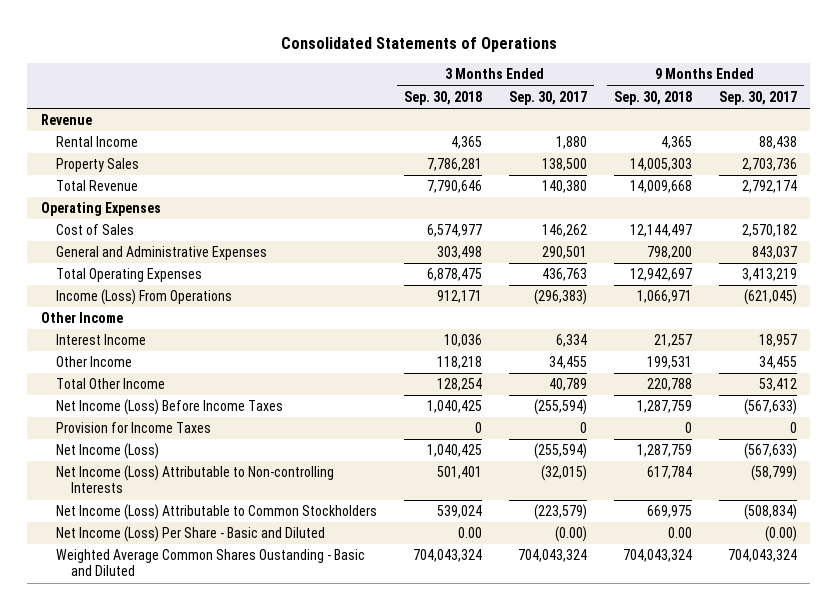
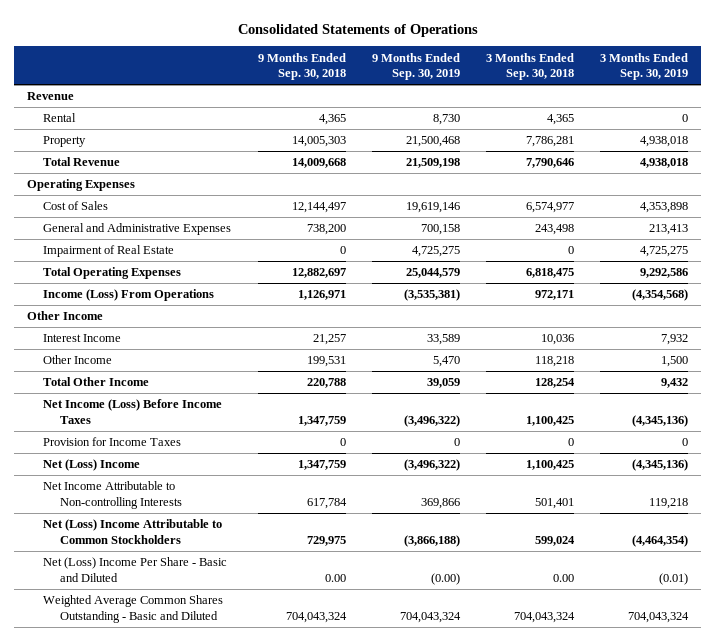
- | 3 Months Ended Sep. 30, 2018 | 3 Months Ended Sep. 30, 2017 | 9 Months Ended Sep. 30, 2018 | 9 Months Ended Sep. 30, 2017
+ | 9 Months Ended Sep. 30, 2018 | 9 Months Ended Sep. 30, 2019 | 3 Months Ended Sep. 30, 2018 | 3 Months Ended Sep. 30, 2019
- Rental Income | 4,365 | 1,880 | 4,365 | 88,438
- Property Sales | 7,786,281 | 138,500 | 14,005,303 | 2,703,736
+ Rental | 4,365 | 8,730 | 4,365 | 0
+ Property | 14,005,303 | 21,500,468 | 7,786,281 | 4,938,018
- General and Administrative Expenses | 303,498 | 290,501 | 798,200 | 843,037
- Total Operating Expenses | 6,878,475 | 436,763 | 12,942,697 | 3,413,219
- Income (Loss) From Operations | 912,171 | (296,383) | 1,066,971 | (621,045)
+ General and Administrative Expenses | 738,200 | 700,158 | 243,498 | 213,413
+ Impairment of Real Estate | 0 | 4,725,275 | 0 | 4,725,275
+ Total Operating Expenses | 12,882,697 | 25,044,579 | 6,818,475 | 9,292,586
+ Income (Loss) From Operations | 1,126,971 | (3,535,381) | 972,171 | (4,354,568)
- Net Income (Loss) Before Income Taxes | 1,040,425 | (255,594) | 1,287,759 | (567,633)
+ Net Income (Loss) Before Income Taxes | 1,347,759 | (3,496,322) | 1,100,425 | (4,345,136)
- Net Income (Loss) | 1,040,425 | (255,594) | 1,287,759 | (567,633)
- Net Income (Loss) Attributable to Non-controlling Interests | 501,401 | (32,015) | 617,784 | (58,799)
- Net Income (Loss) Attributable to Common Stockholders | 539,024 | (223,579) | 669,975 | (508,834)
- Net Income (Loss) Per Share - Basic and Diluted | 0.00 | (0.00) | 0.00 | (0.00)
- Weighted Average Common Shares Oustanding - Basic and Diluted | 704,043,324 | 704,043,324 | 704,043,324 | 704,043,324
+ Net (Loss) Income | 1,347,759 | (3,496,322) | 1,100,425 | (4,345,136)
+ Net Income Attributable to Non-controlling Interests | 617,784 | 369,866 | 501,401 | 119,218
+ Net (Loss) Income Attributable to Common Stockholders | 729,975 | (3,866,188) | 599,024 | (4,464,354)
+ Net (Loss) Income Per Share - Basic and Diluted | 0.00 | (0.00) | 0.00 | (0.01)
+ Weighted Average Common Shares Outstanding - Basic and Diluted | 704,043,324 | 704,043,324 | 704,043,324 | 704,043,324

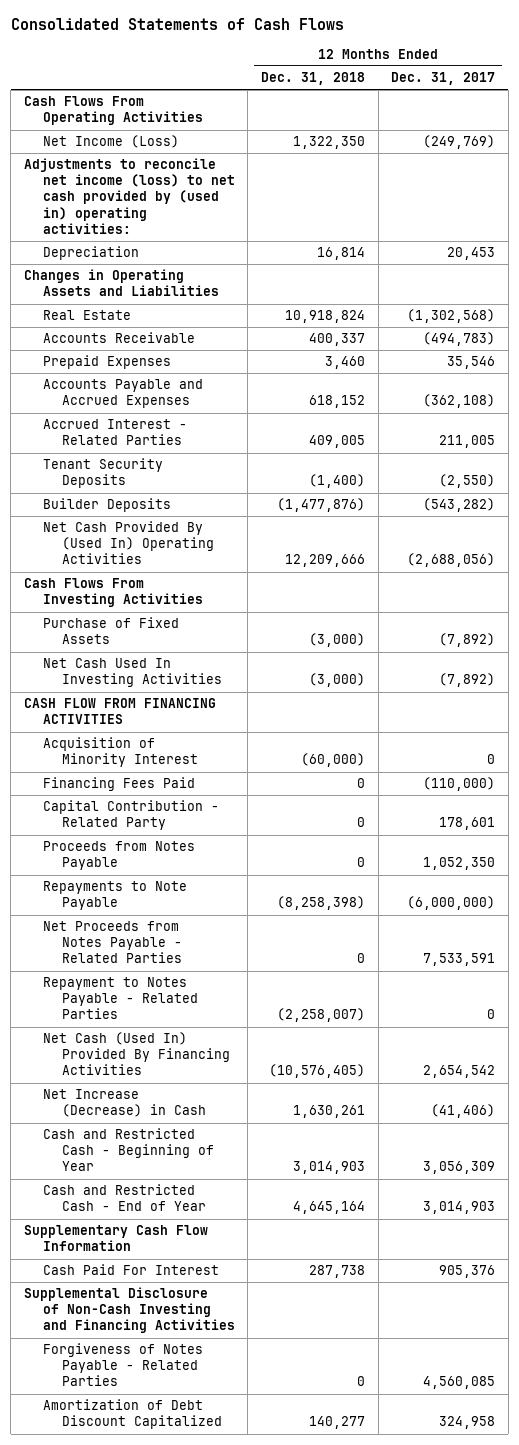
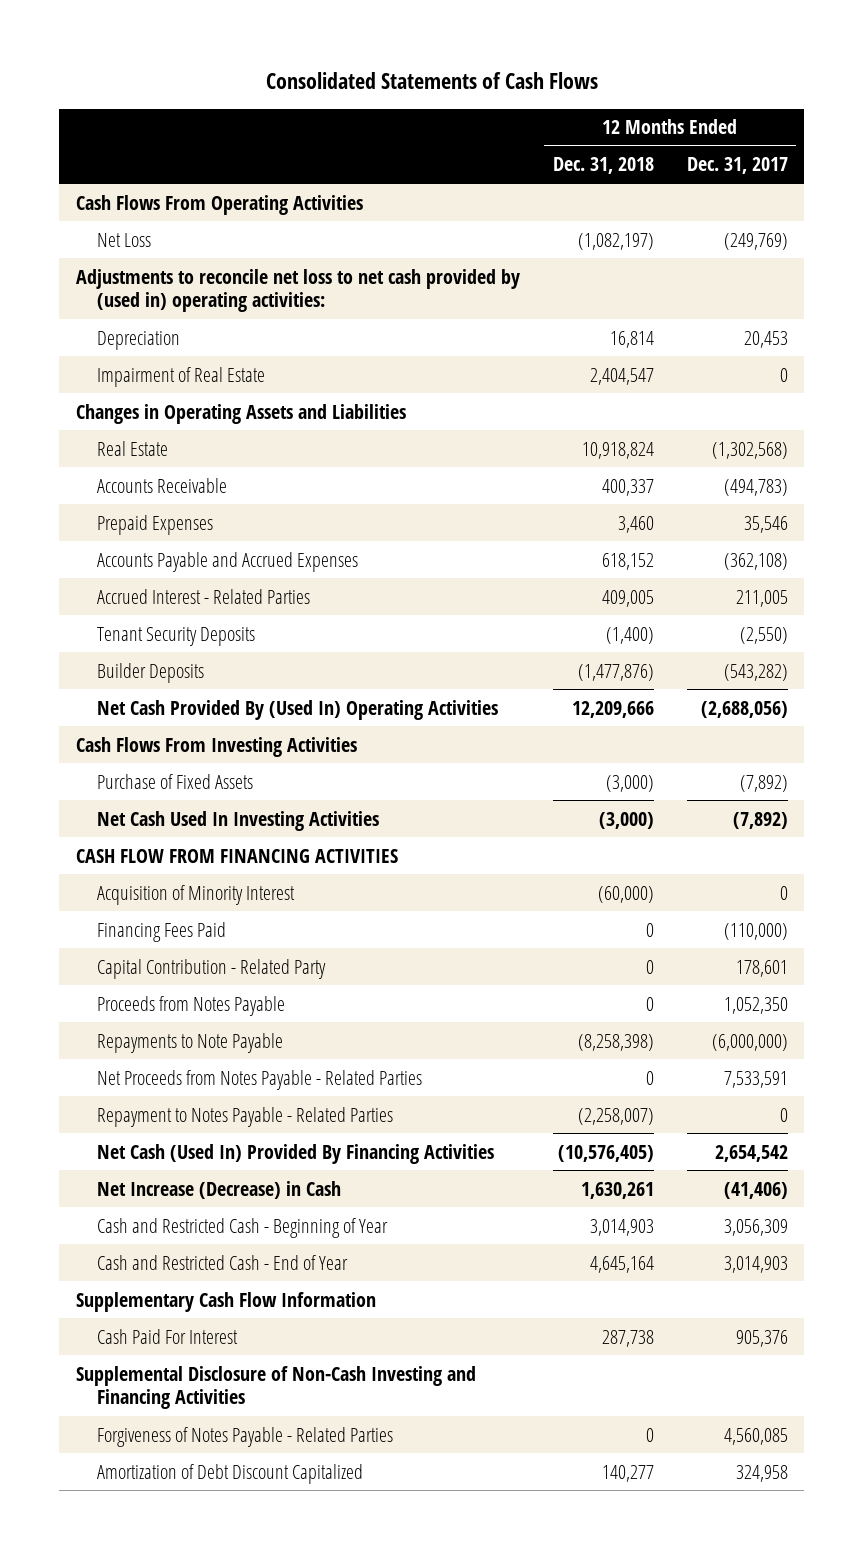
- Net Income (Loss) | 1,322,350 | (249,769)
- Adjustments to reconcile net income (loss) to net cash provided by (used in) operating activities:
+ Net Loss | (1,082,197) | (249,769)
+ Adjustments to reconcile net loss to net cash provided by (used in) operating activities:
+ Impairment of Real Estate | 2,404,547 | 0

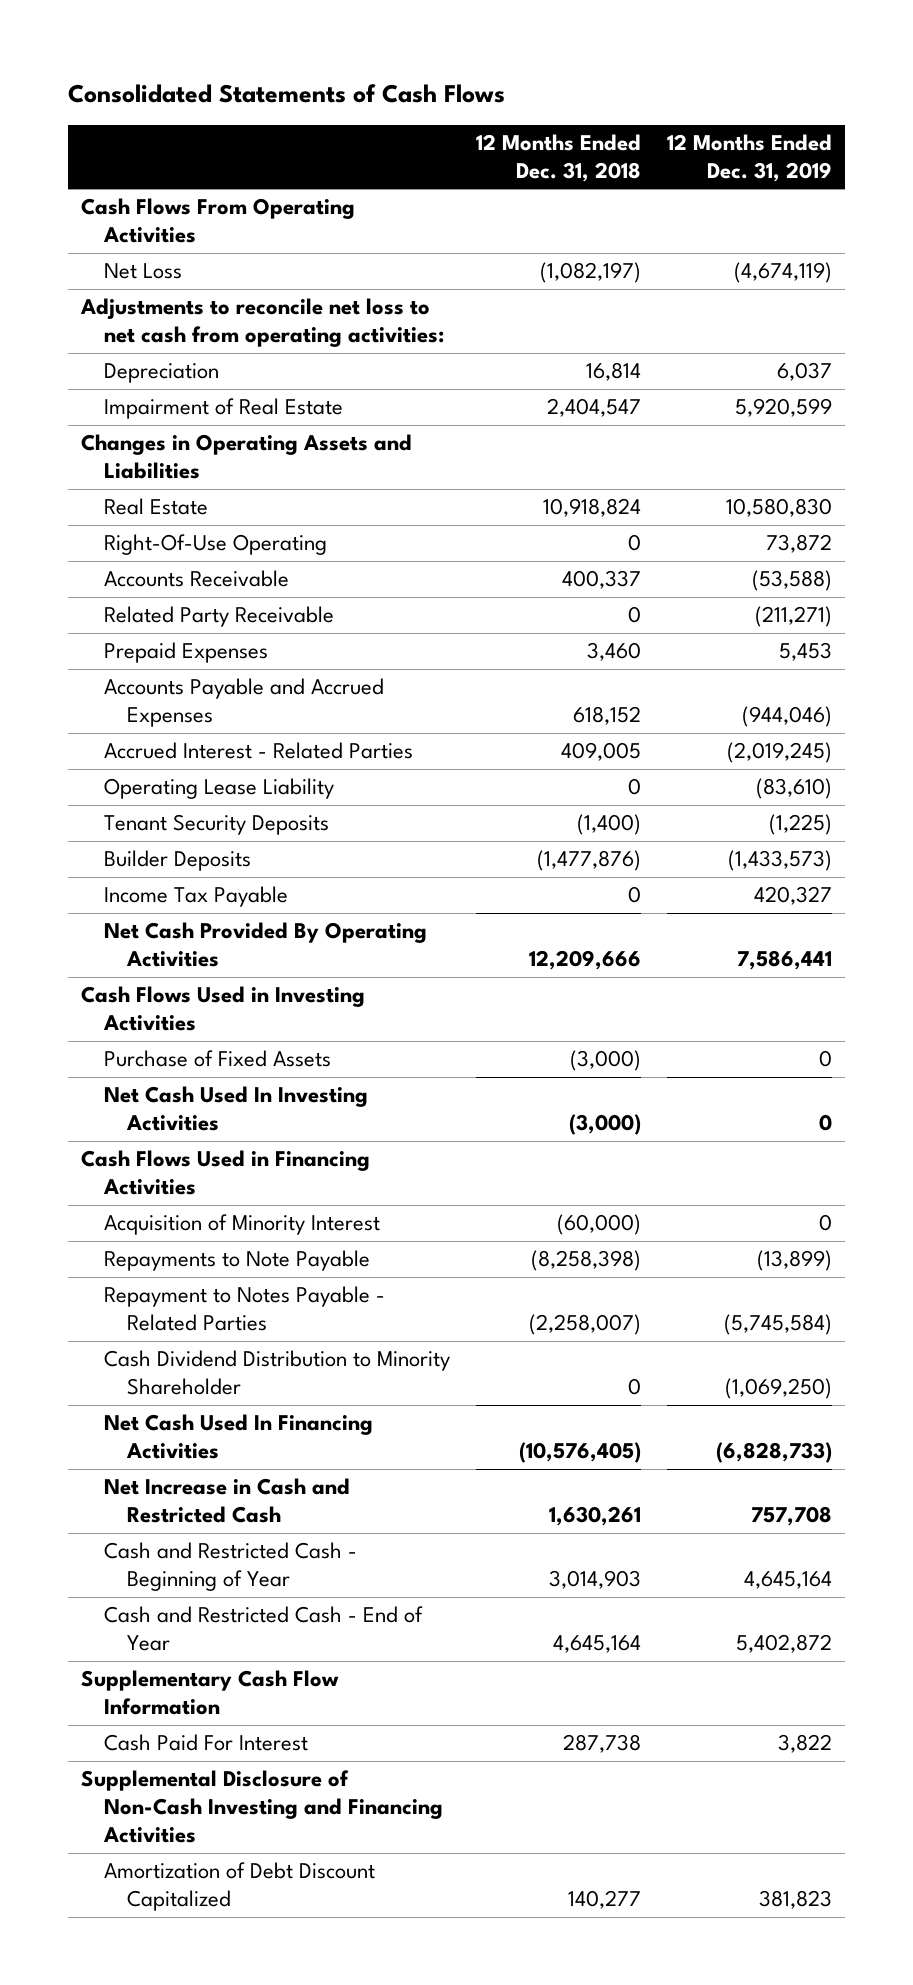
- | 12 Months Ended Dec. 31, 2018 | 12 Months Ended Dec. 31, 2017
+ | 12 Months Ended Dec. 31, 2018 | 12 Months Ended Dec. 31, 2019
- Adjustments to reconcile net loss to net cash provided by (used in) operating activities:
+ Adjustments to reconcile net loss to net cash from operating activities:
+ Right-Of-Use Operating | 0 | 73,872
+ Related Party Receivable | 0 | (211,271)
+ Operating Lease Liability | 0 | (83,610)
- Net Cash Provided By (Used In) Operating Activities | 12,209,666 | (2,688,056)
- Cash Flows From Investing Activities
+ Income Tax Payable | 0 | 420,327
+ Net Cash Provided By Operating Activities | 12,209,666 | 7,586,441
+ Cash Flows Used in Investing Activities
- CASH FLOW FROM FINANCING ACTIVITIES
+ Cash Flows Used in Financing Activities
- Financing Fees Paid | 0 | (110,000)
- Capital Contribution - Related Party | 0 | 178,601
- Proceeds from Notes Payable | 0 | 1,052,350
- Net Proceeds from Notes Payable - Related Parties | 0 | 7,533,591
- Net Cash (Used In) Provided By Financing Activities | (10,576,405) | 2,654,542
- Net Increase (Decrease) in Cash | 1,630,261 | (41,406)
+ Cash Dividend Distribution to Minority Shareholder | 0 | (1,069,250)
+ Net Cash Used In Financing Activities | (10,576,405) | (6,828,733)
+ Net Increase in Cash and Restricted Cash | 1,630,261 | 757,708
- Forgiveness of Notes Payable - Related Parties | 0 | 4,560,085

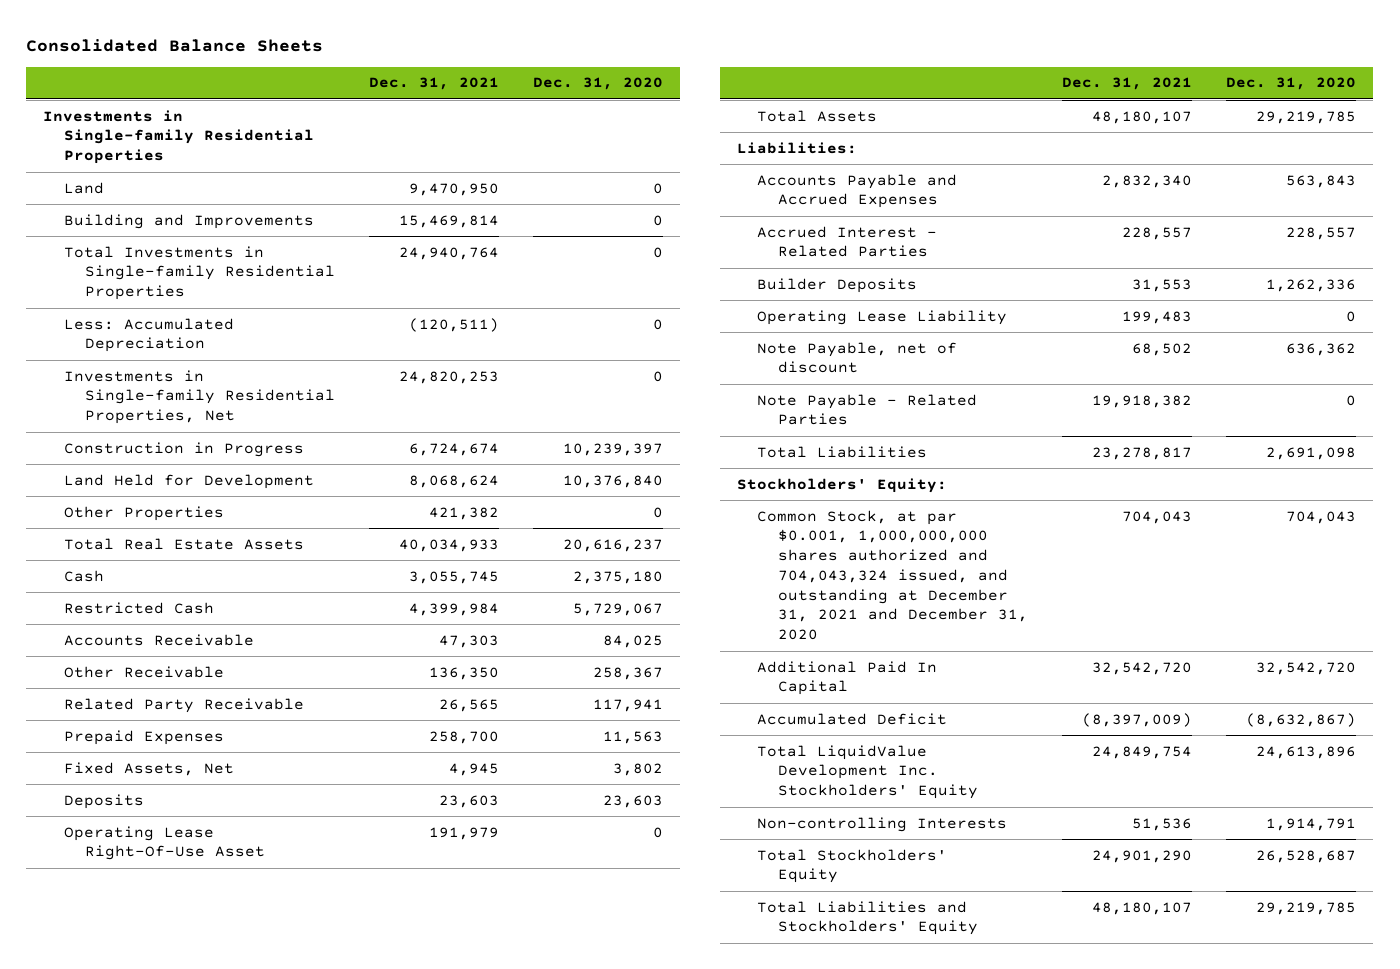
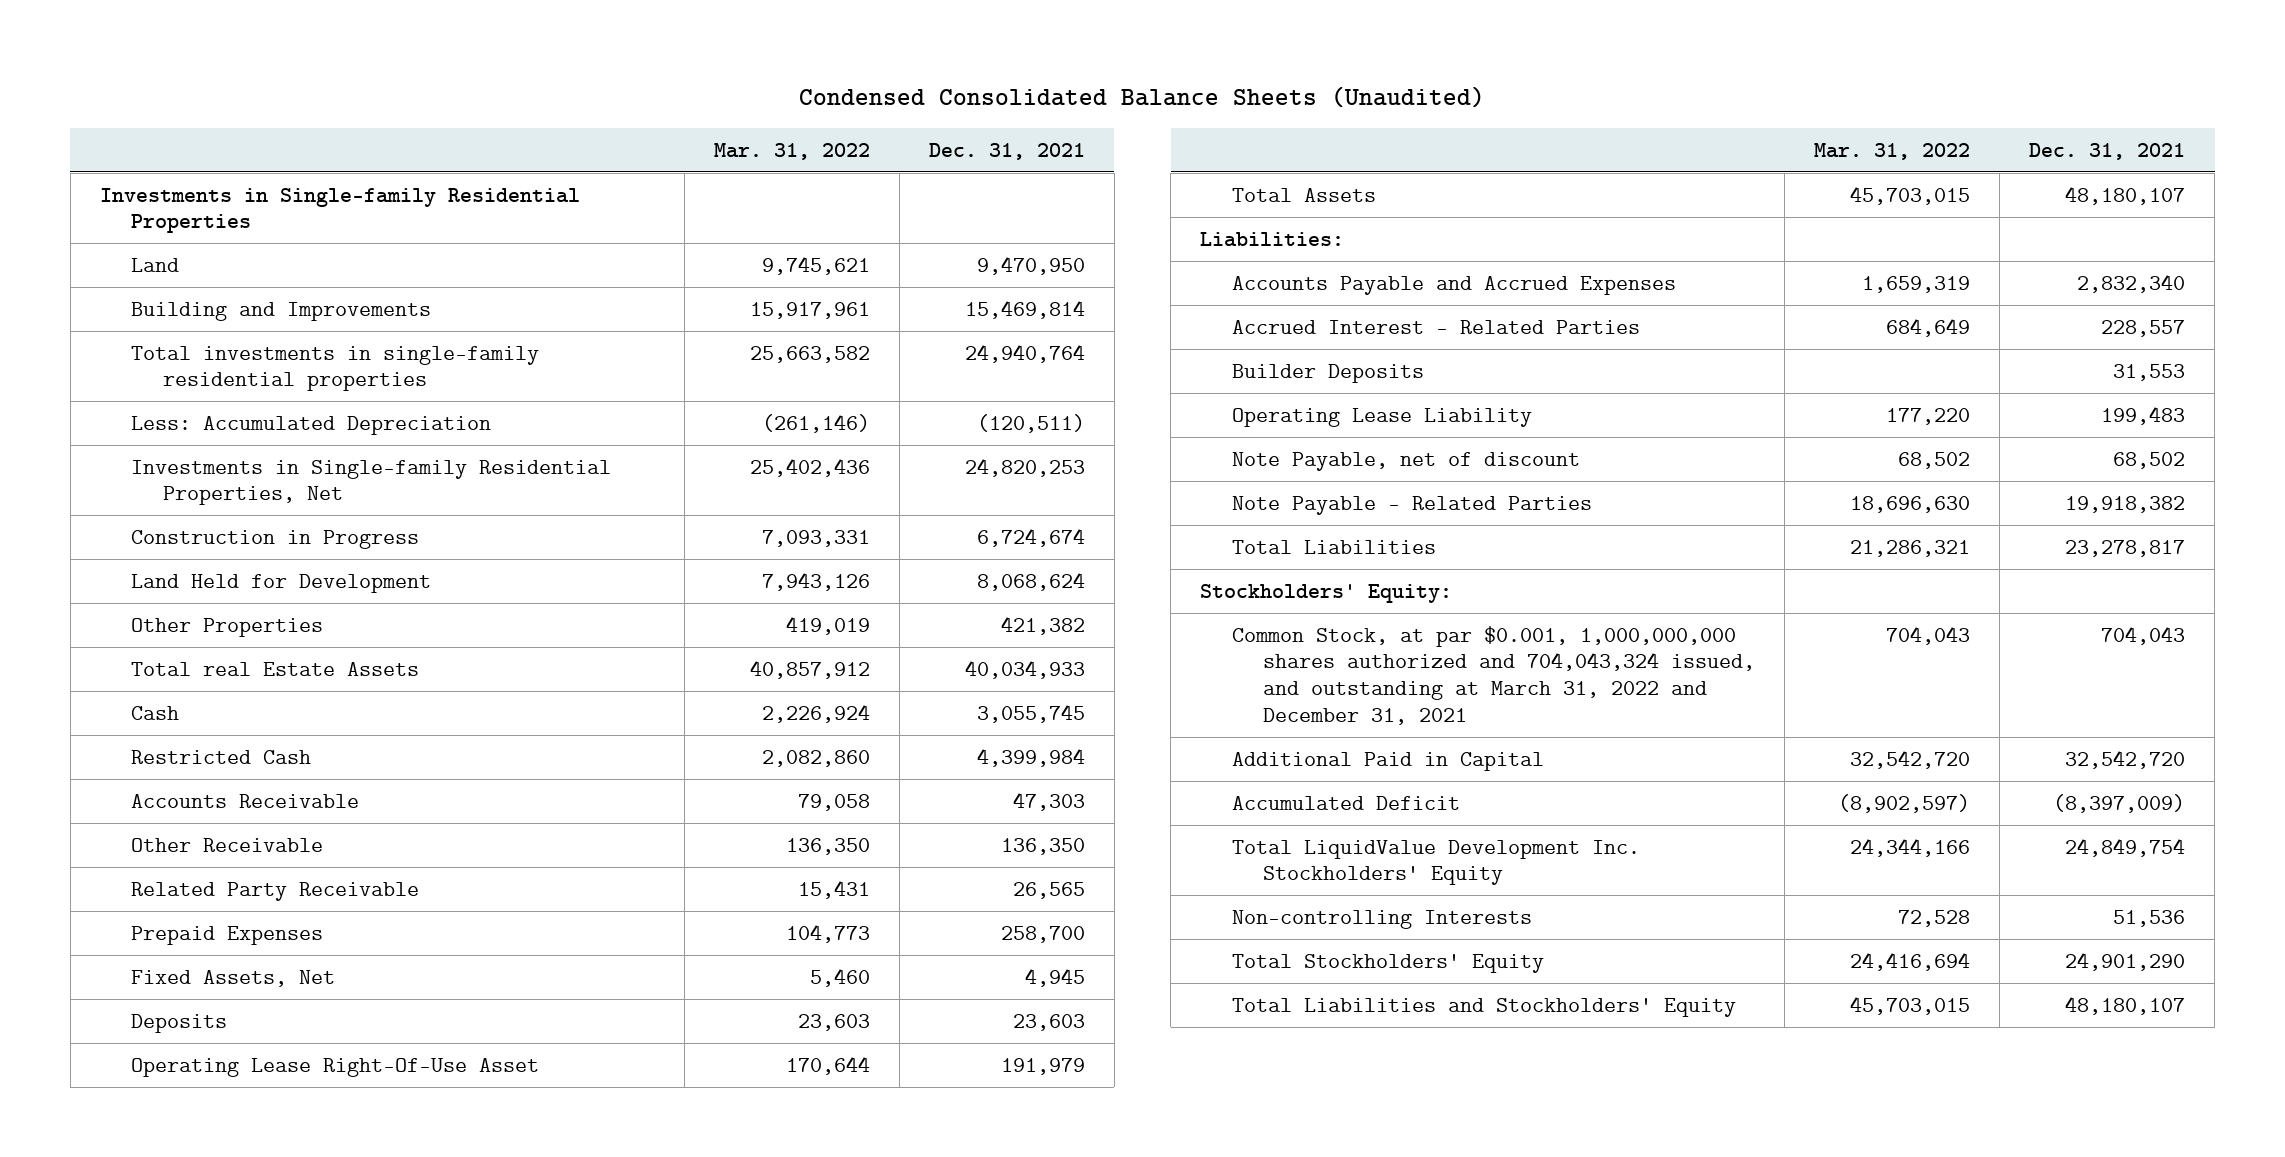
- Consolidated Balance Sheets
+ Condensed Consolidated Balance Sheets (Unaudited)
- | Dec. 31, 2021 | Dec. 31, 2020
+ | Mar. 31, 2022 | Dec. 31, 2021
- Total Investments in Single-family Residential Properties | 24,940,764 | 0
+ Total investments in single-family residential properties | 25,663,582 | 24,940,764
- Total Real Estate Assets | 40,034,933 | 20,616,237
+ Total real Estate Assets | 40,857,912 | 40,034,933
- Common Stock, at par $0.001, 1,000,000,000 shares authorized and 704,043,324 issued, and outstanding at December 31, 2021 and December 31, 2020 | 704,043 | 704,043
- Additional Paid In Capital | 32,542,720 | 32,542,720
+ Common Stock, at par $0.001, 1,000,000,000 shares authorized and 704,043,324 issued, and outstanding at March 31, 2022 and December 31, 2021 | 704,043 | 704,043
+ Additional Paid in Capital | 32,542,720 | 32,542,720

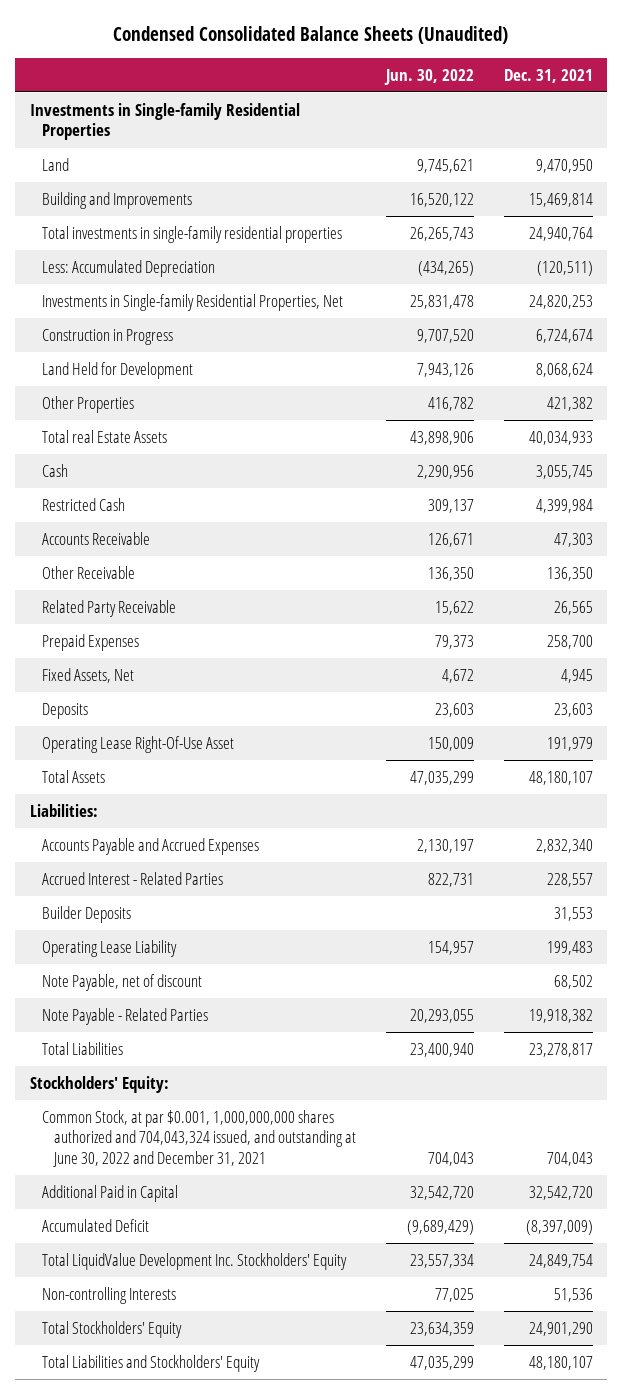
- | Mar. 31, 2022 | Dec. 31, 2021
+ | Jun. 30, 2022 | Dec. 31, 2021
- Common Stock, at par $0.001, 1,000,000,000 shares authorized and 704,043,324 issued, and outstanding at March 31, 2022 and December 31, 2021 | 704,043 | 704,043
+ Common Stock, at par $0.001, 1,000,000,000 shares authorized and 704,043,324 issued, and outstanding at June 30, 2022 and December 31, 2021 | 704,043 | 704,043

